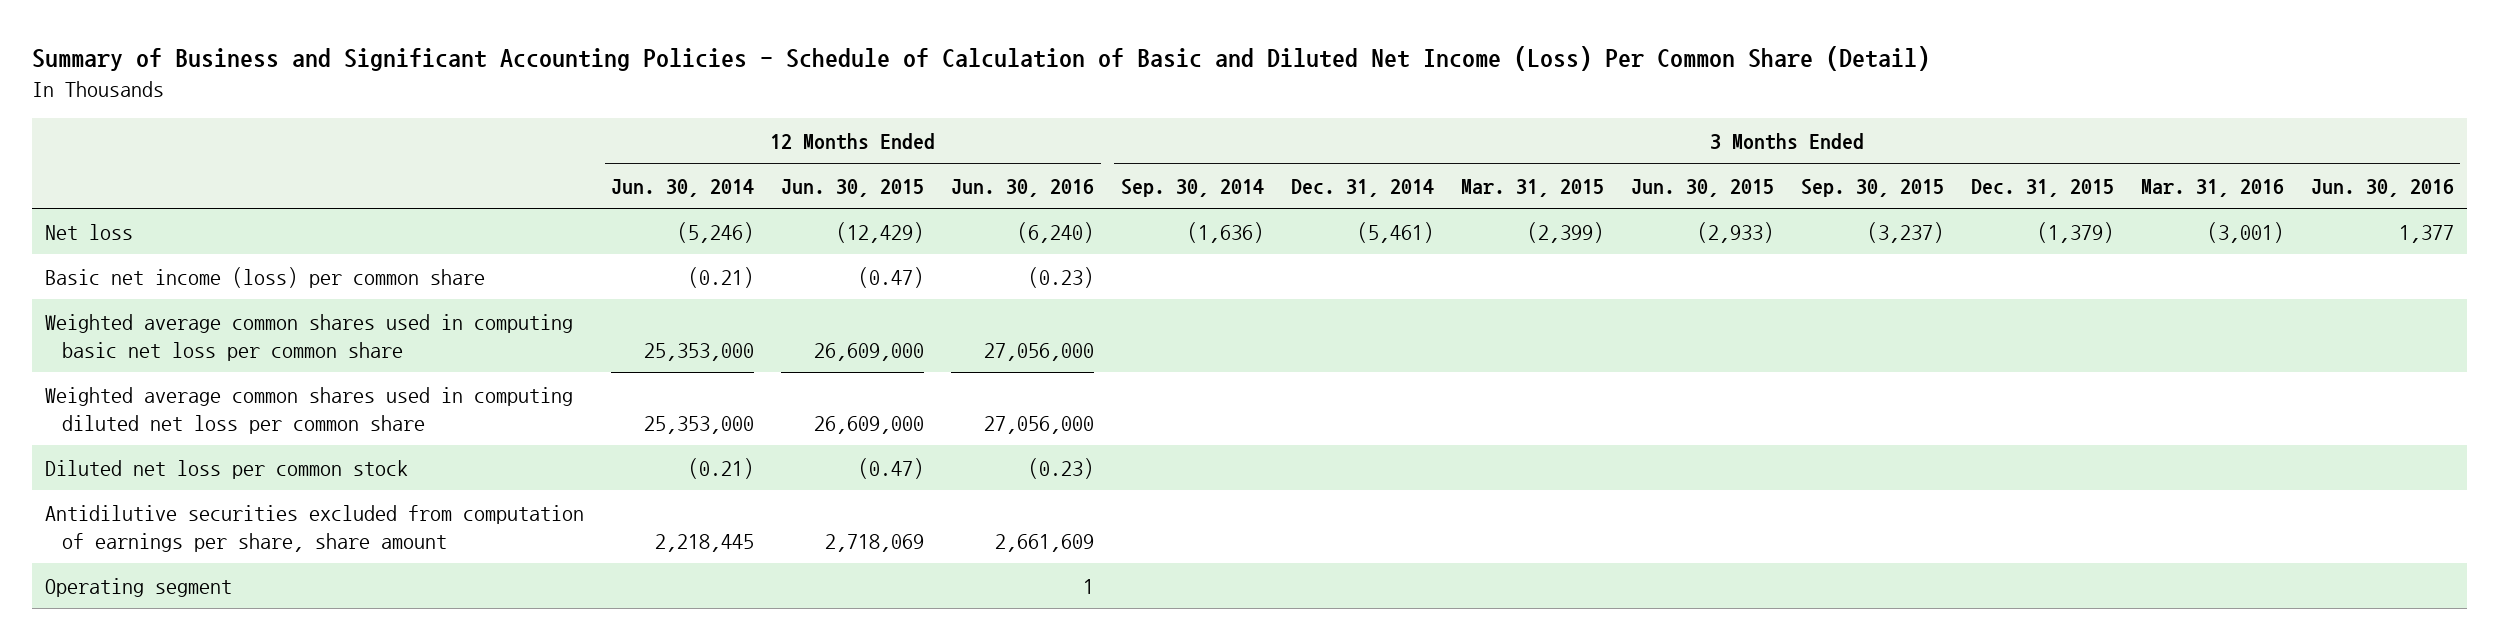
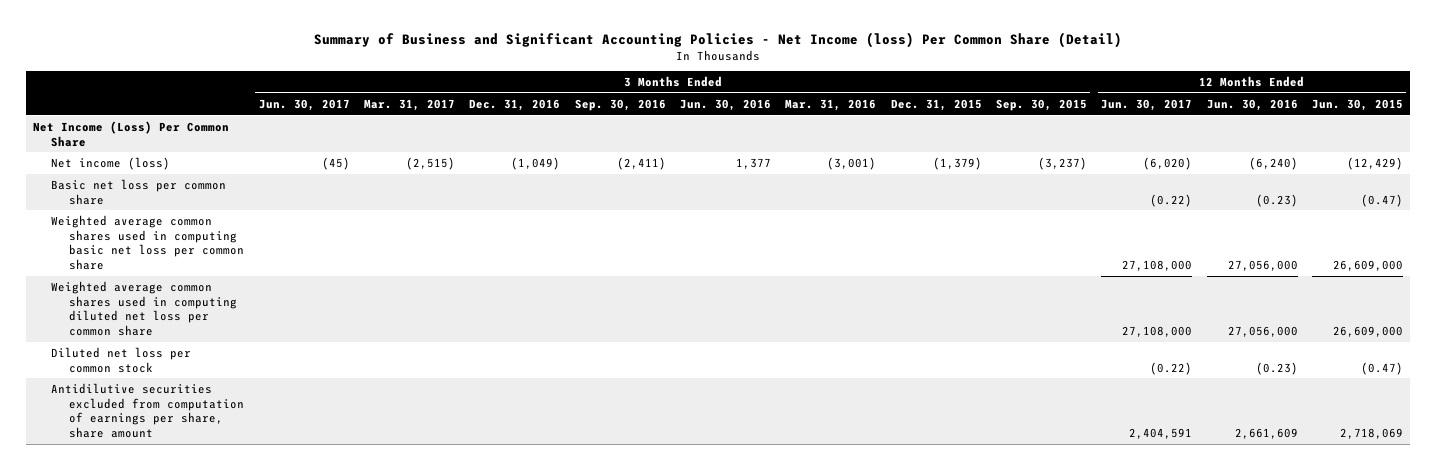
- Summary of Business and Significant Accounting Policies - Schedule of Calculation of Basic and Diluted Net Income (Loss) Per Common Share (Detail)
+ Summary of Business and Significant Accounting Policies - Net Income (loss) Per Common Share (Detail)
- | 12 Months Ended Jun. 30, 2014 | 12 Months Ended Jun. 30, 2015 | 12 Months Ended Jun. 30, 2016 | 3 Months Ended Sep. 30, 2014 | 3 Months Ended Dec. 31, 2014 | 3 Months Ended Mar. 31, 2015 | 3 Months Ended Jun. 30, 2015 | 3 Months Ended Sep. 30, 2015 | 3 Months Ended Dec. 31, 2015 | 3 Months Ended Mar. 31, 2016 | 3 Months Ended Jun. 30, 2016
+ | 3 Months Ended Jun. 30, 2017 | 3 Months Ended Mar. 31, 2017 | 3 Months Ended Dec. 31, 2016 | 3 Months Ended Sep. 30, 2016 | 3 Months Ended Jun. 30, 2016 | 3 Months Ended Mar. 31, 2016 | 3 Months Ended Dec. 31, 2015 | 3 Months Ended Sep. 30, 2015 | 12 Months Ended Jun. 30, 2017 | 12 Months Ended Jun. 30, 2016 | 12 Months Ended Jun. 30, 2015
- Net loss | (5,246) | (12,429) | (6,240) | (1,636) | (5,461) | (2,399) | (2,933) | (3,237) | (1,379) | (3,001) | 1,377
- Basic net income (loss) per common share | (0.21) | (0.47) | (0.23) | | | | | | | |
+ Net Income (Loss) Per Common Share
+ Net income (loss) | (45) | (2,515) | (1,049) | (2,411) | 1,377 | (3,001) | (1,379) | (3,237) | (6,020) | (6,240) | (12,429)
+ Basic net loss per common share | | | | | | | | | (0.22) | (0.23) | (0.47)
- Operating segment | | | 1 | | | | | | | |

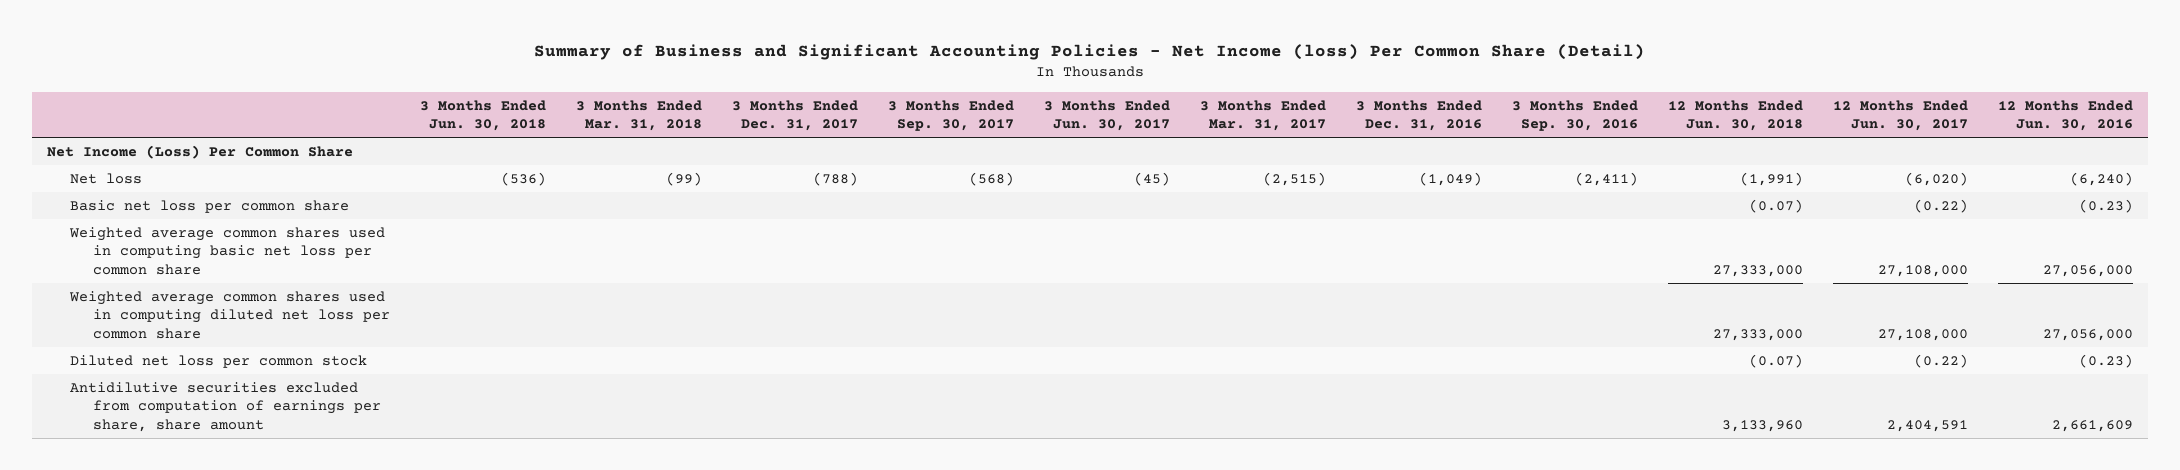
- | 3 Months Ended Jun. 30, 2017 | 3 Months Ended Mar. 31, 2017 | 3 Months Ended Dec. 31, 2016 | 3 Months Ended Sep. 30, 2016 | 3 Months Ended Jun. 30, 2016 | 3 Months Ended Mar. 31, 2016 | 3 Months Ended Dec. 31, 2015 | 3 Months Ended Sep. 30, 2015 | 12 Months Ended Jun. 30, 2017 | 12 Months Ended Jun. 30, 2016 | 12 Months Ended Jun. 30, 2015
+ | 3 Months Ended Jun. 30, 2018 | 3 Months Ended Mar. 31, 2018 | 3 Months Ended Dec. 31, 2017 | 3 Months Ended Sep. 30, 2017 | 3 Months Ended Jun. 30, 2017 | 3 Months Ended Mar. 31, 2017 | 3 Months Ended Dec. 31, 2016 | 3 Months Ended Sep. 30, 2016 | 12 Months Ended Jun. 30, 2018 | 12 Months Ended Jun. 30, 2017 | 12 Months Ended Jun. 30, 2016
- Net income (loss) | (45) | (2,515) | (1,049) | (2,411) | 1,377 | (3,001) | (1,379) | (3,237) | (6,020) | (6,240) | (12,429)
+ Net loss | (536) | (99) | (788) | (568) | (45) | (2,515) | (1,049) | (2,411) | (1,991) | (6,020) | (6,240)

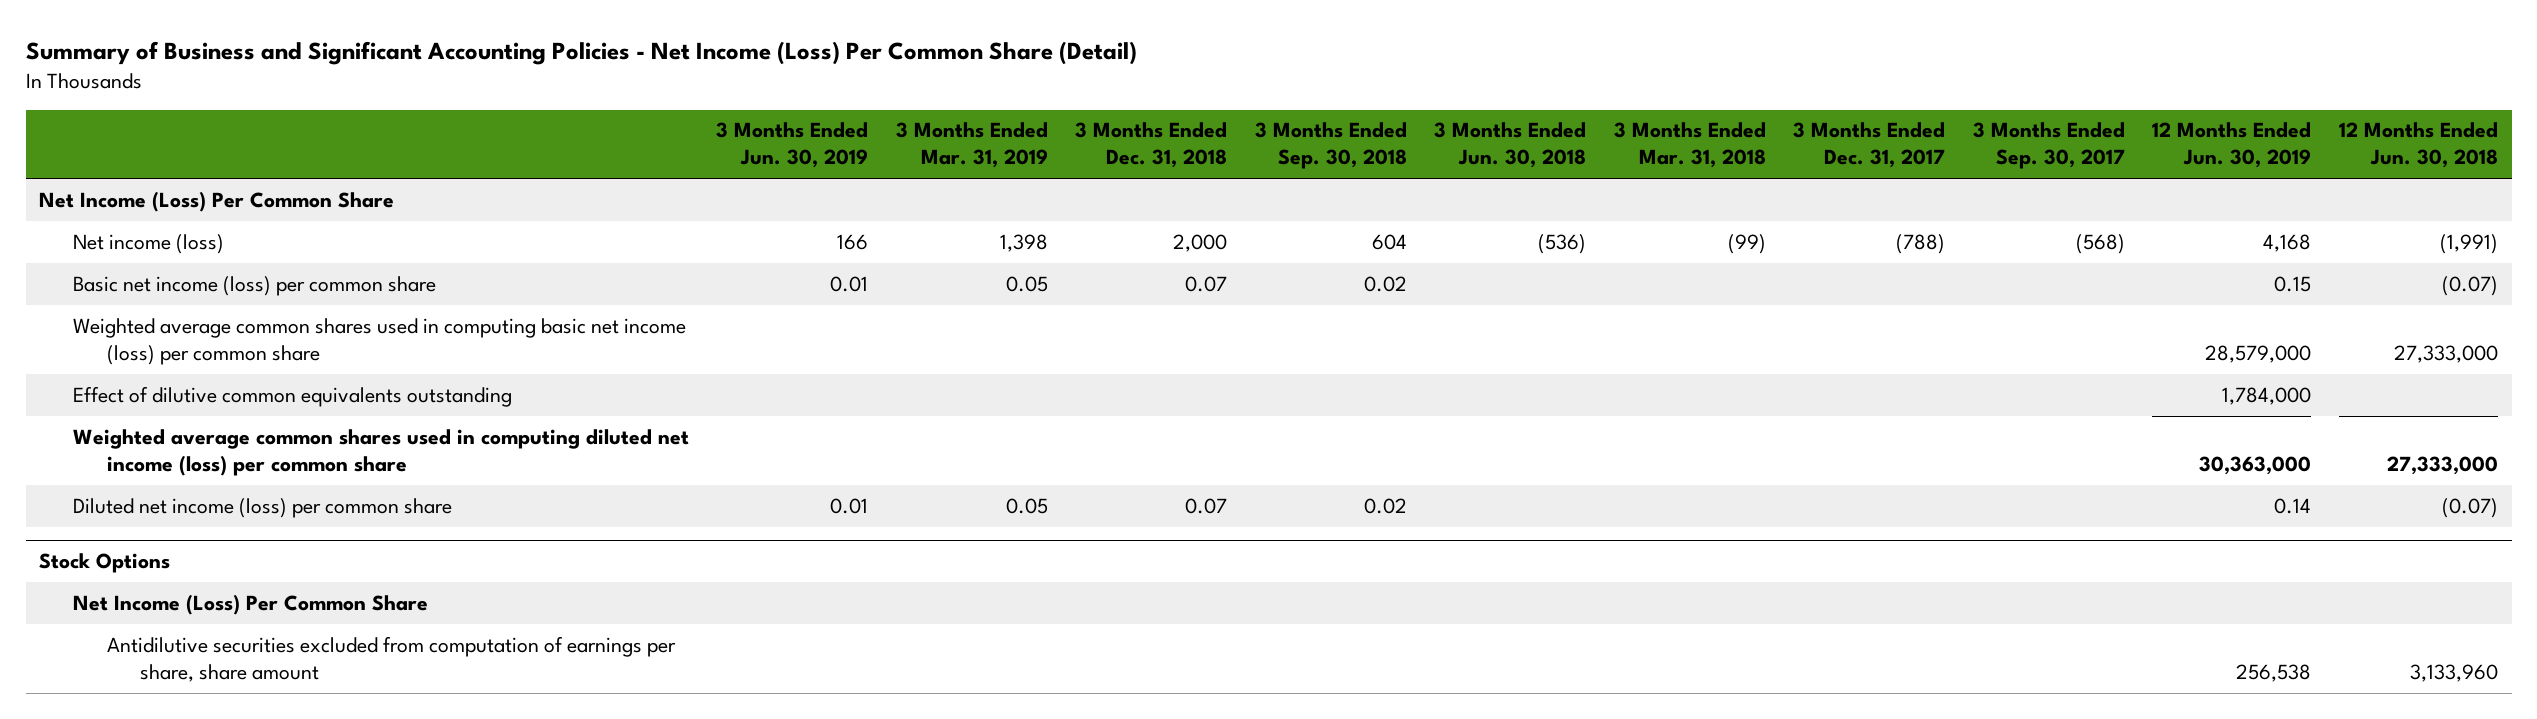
- Summary of Business and Significant Accounting Policies - Net Income (loss) Per Common Share (Detail)
+ Summary of Business and Significant Accounting Policies - Net Income (Loss) Per Common Share (Detail)
- | 3 Months Ended Jun. 30, 2018 | 3 Months Ended Mar. 31, 2018 | 3 Months Ended Dec. 31, 2017 | 3 Months Ended Sep. 30, 2017 | 3 Months Ended Jun. 30, 2017 | 3 Months Ended Mar. 31, 2017 | 3 Months Ended Dec. 31, 2016 | 3 Months Ended Sep. 30, 2016 | 12 Months Ended Jun. 30, 2018 | 12 Months Ended Jun. 30, 2017 | 12 Months Ended Jun. 30, 2016
+ | 3 Months Ended Jun. 30, 2019 | 3 Months Ended Mar. 31, 2019 | 3 Months Ended Dec. 31, 2018 | 3 Months Ended Sep. 30, 2018 | 3 Months Ended Jun. 30, 2018 | 3 Months Ended Mar. 31, 2018 | 3 Months Ended Dec. 31, 2017 | 3 Months Ended Sep. 30, 2017 | 12 Months Ended Jun. 30, 2019 | 12 Months Ended Jun. 30, 2018
- Net loss | (536) | (99) | (788) | (568) | (45) | (2,515) | (1,049) | (2,411) | (1,991) | (6,020) | (6,240)
- Basic net loss per common share | | | | | | | | | (0.07) | (0.22) | (0.23)
- Weighted average common shares used in computing basic net loss per common share | | | | | | | | | 27,333,000 | 27,108,000 | 27,056,000
- Weighted average common shares used in computing diluted net loss per common share | | | | | | | | | 27,333,000 | 27,108,000 | 27,056,000
- Diluted net loss per common stock | | | | | | | | | (0.07) | (0.22) | (0.23)
+ Net income (loss) | 166 | 1,398 | 2,000 | 604 | (536) | (99) | (788) | (568) | 4,168 | (1,991)
+ Basic net income (loss) per common share | 0.01 | 0.05 | 0.07 | 0.02 | | | | | 0.15 | (0.07)
+ Weighted average common shares used in computing basic net income (loss) per common share | | | | | | | | | 28,579,000 | 27,333,000
+ Effect of dilutive common equivalents outstanding | | | | | | | | | 1,784,000 |
+ Weighted average common shares used in computing diluted net income (loss) per common share | | | | | | | | | 30,363,000 | 27,333,000
+ Diluted net income (loss) per common share | 0.01 | 0.05 | 0.07 | 0.02 | | | | | 0.14 | (0.07)
+ Stock Options
+ Net Income (Loss) Per Common Share

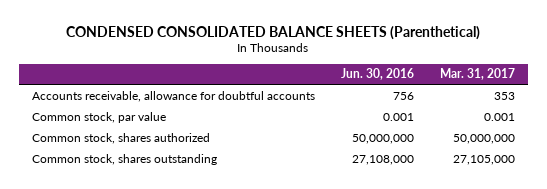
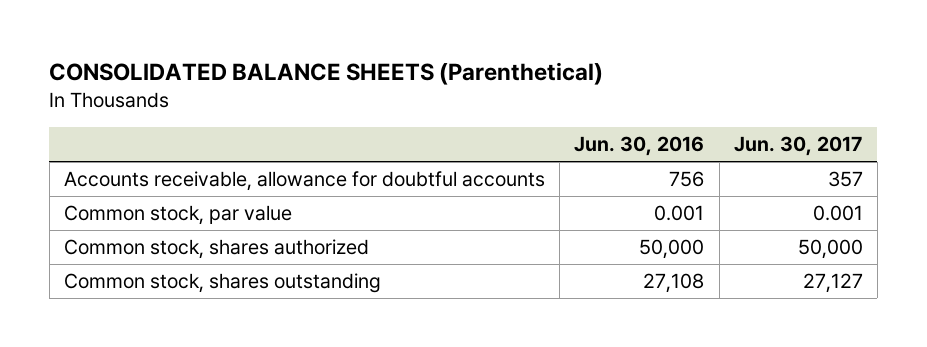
- CONDENSED CONSOLIDATED BALANCE SHEETS (Parenthetical)
+ CONSOLIDATED BALANCE SHEETS (Parenthetical)
- | Jun. 30, 2016 | Mar. 31, 2017
+ | Jun. 30, 2016 | Jun. 30, 2017
- Common stock, shares authorized | 50,000,000 | 50,000,000
- Common stock, shares outstanding | 27,108,000 | 27,105,000
+ Common stock, shares authorized | 50,000 | 50,000
+ Common stock, shares outstanding | 27,108 | 27,127

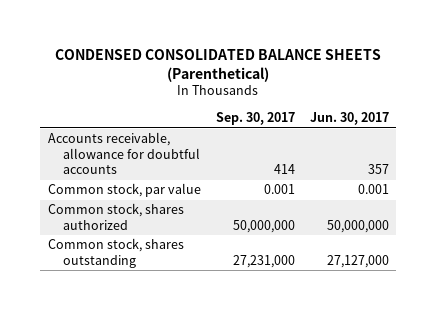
- CONSOLIDATED BALANCE SHEETS (Parenthetical)
+ CONDENSED CONSOLIDATED BALANCE SHEETS (Parenthetical)
- | Jun. 30, 2016 | Jun. 30, 2017
+ | Sep. 30, 2017 | Jun. 30, 2017
- Common stock, shares authorized | 50,000 | 50,000
- Common stock, shares outstanding | 27,108 | 27,127
+ Common stock, shares authorized | 50,000,000 | 50,000,000
+ Common stock, shares outstanding | 27,231,000 | 27,127,000

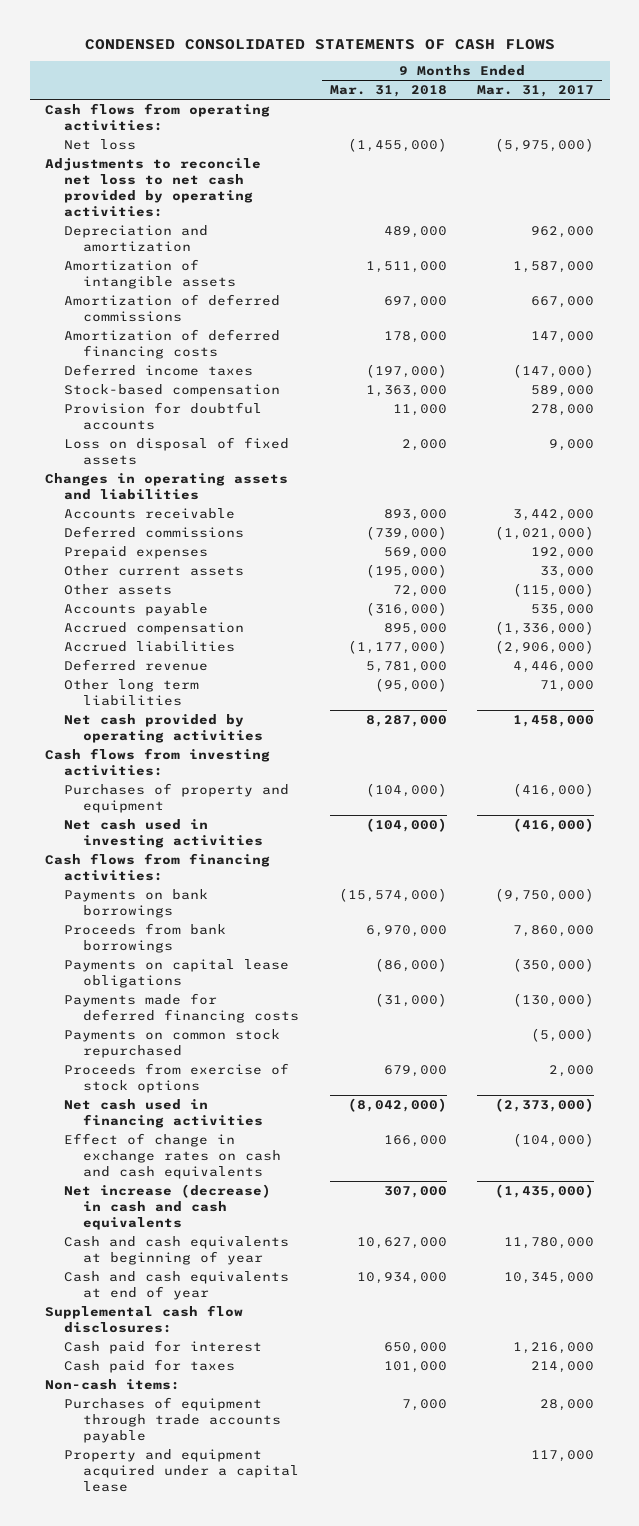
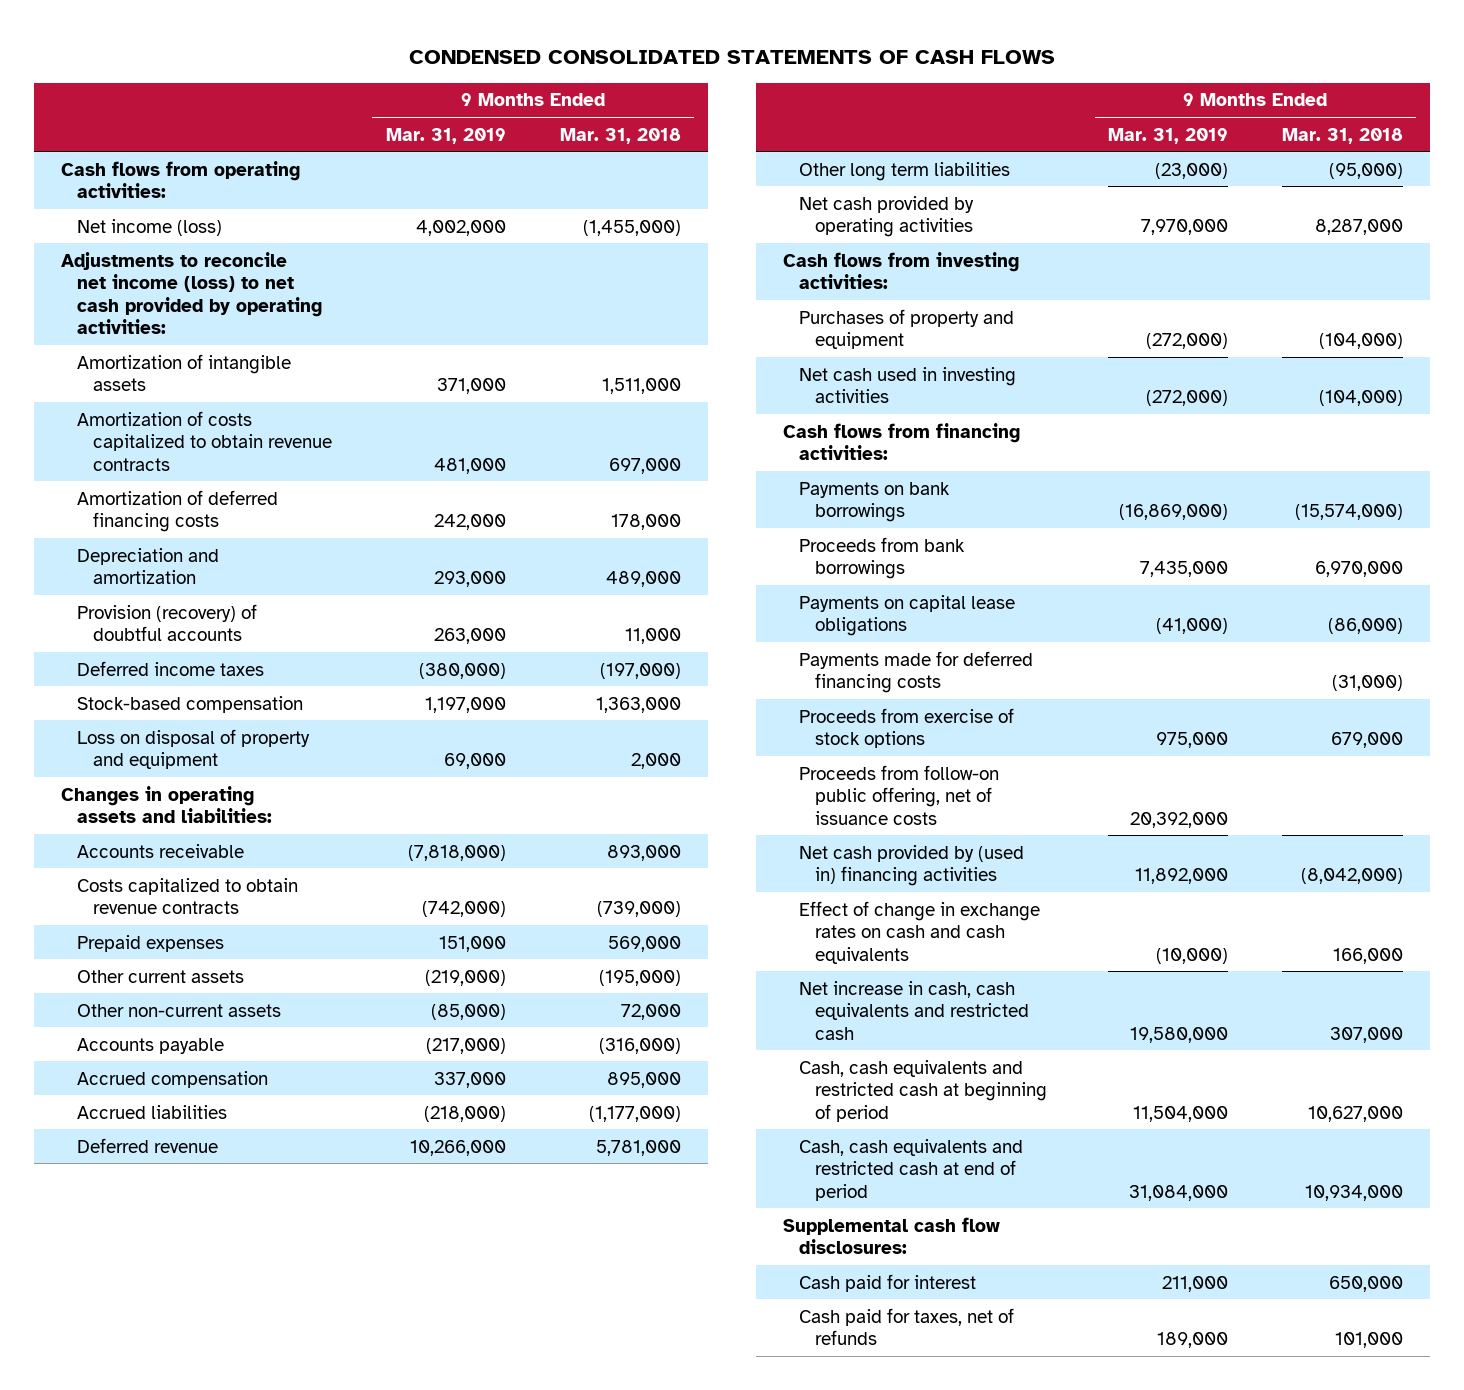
- | 9 Months Ended Mar. 31, 2018 | 9 Months Ended Mar. 31, 2017
+ | 9 Months Ended Mar. 31, 2019 | 9 Months Ended Mar. 31, 2018
- Net loss | (1,455,000) | (5,975,000)
- Adjustments to reconcile net loss to net cash provided by operating activities:
+ Net income (loss) | 4,002,000 | (1,455,000)
+ Adjustments to reconcile net income (loss) to net cash provided by operating activities:
- Amortization of deferred commissions | 697,000 | 667,000
+ Amortization of costs capitalized to obtain revenue contracts | 481,000 | 697,000
moved down: Depreciation and amortization | 293,000 | 489,000
+ Provision (recovery) of doubtful accounts | 263,000 | 11,000
- Provision for doubtful accounts | 11,000 | 278,000
- Loss on disposal of fixed assets | 2,000 | 9,000
- Changes in operating assets and liabilities
+ Loss on disposal of property and equipment | 69,000 | 2,000
+ Changes in operating assets and liabilities:
- Deferred commissions | (739,000) | (1,021,000)
+ Costs capitalized to obtain revenue contracts | (742,000) | (739,000)
- Other assets | 72,000 | (115,000)
+ Other non-current assets | (85,000) | 72,000
- Payments on common stock repurchased | | (5,000)
- Net cash used in financing activities | (8,042,000) | (2,373,000)
+ Proceeds from follow-on public offering, net of issuance costs | 20,392,000 |
+ Net cash provided by (used in) financing activities | 11,892,000 | (8,042,000)
- Net increase (decrease) in cash and cash equivalents | 307,000 | (1,435,000)
- Cash and cash equivalents at beginning of year | 10,627,000 | 11,780,000
- Cash and cash equivalents at end of year | 10,934,000 | 10,345,000
+ Net increase in cash, cash equivalents and restricted cash | 19,580,000 | 307,000
+ Cash, cash equivalents and restricted cash at beginning of period | 11,504,000 | 10,627,000
+ Cash, cash equivalents and restricted cash at end of period | 31,084,000 | 10,934,000
- Cash paid for taxes | 101,000 | 214,000
- Non-cash items:
- Purchases of equipment through trade accounts payable | 7,000 | 28,000
- Property and equipment acquired under a capital lease | | 117,000
+ Cash paid for taxes, net of refunds | 189,000 | 101,000

